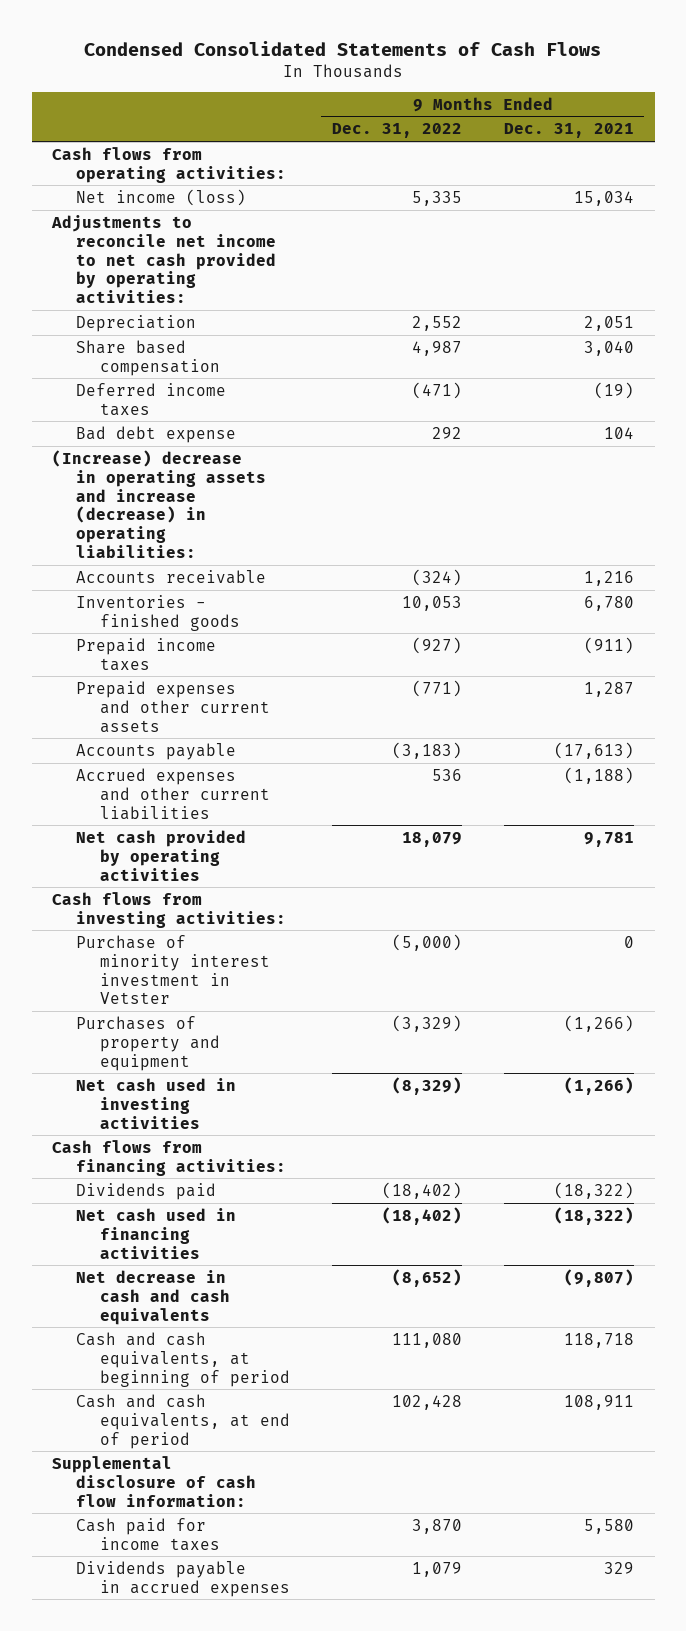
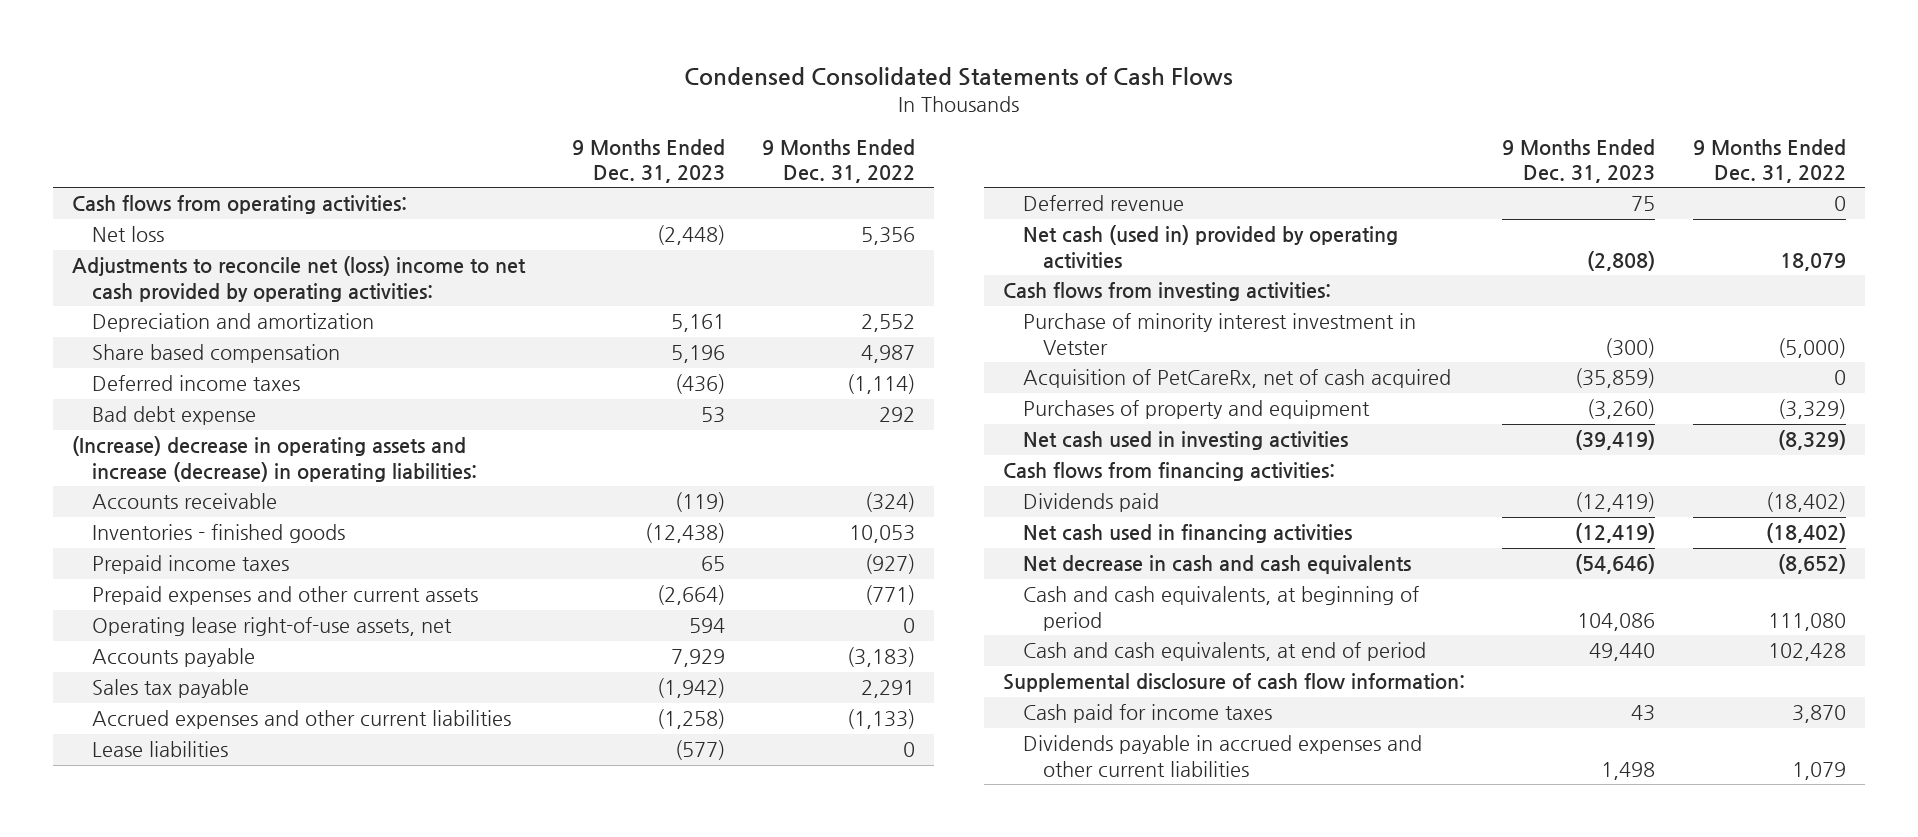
- | 9 Months Ended Dec. 31, 2022 | 9 Months Ended Dec. 31, 2021
+ | 9 Months Ended Dec. 31, 2023 | 9 Months Ended Dec. 31, 2022
- Net income (loss) | 5,335 | 15,034
- Adjustments to reconcile net income to net cash provided by operating activities:
- Depreciation | 2,552 | 2,051
+ Net loss | (2,448) | 5,356
+ Adjustments to reconcile net (loss) income to net cash provided by operating activities:
+ Depreciation and amortization | 5,161 | 2,552
- Deferred income taxes | (471) | (19)
+ Deferred income taxes | (436) | (1,114)
+ Operating lease right-of-use assets, net | 594 | 0
- Accrued expenses and other current liabilities | 536 | (1,188)
- Net cash provided by operating activities | 18,079 | 9,781
+ Sales tax payable | (1,942) | 2,291
+ Accrued expenses and other current liabilities | (1,258) | (1,133)
+ Lease liabilities | (577) | 0
+ Deferred revenue | 75 | 0
+ Net cash (used in) provided by operating activities | (2,808) | 18,079
+ Acquisition of PetCareRx, net of cash acquired | (35,859) | 0
- Dividends payable in accrued expenses | 1,079 | 329
+ Dividends payable in accrued expenses and other current liabilities | 1,498 | 1,079

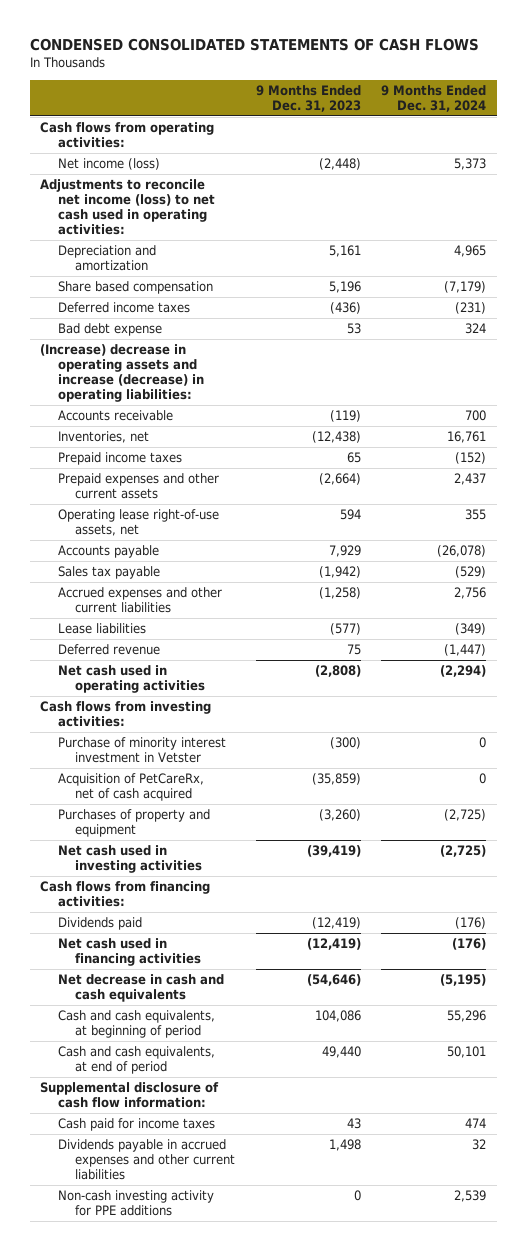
- Condensed Consolidated Statements of Cash Flows
+ CONDENSED CONSOLIDATED STATEMENTS OF CASH FLOWS
- | 9 Months Ended Dec. 31, 2023 | 9 Months Ended Dec. 31, 2022
+ | 9 Months Ended Dec. 31, 2023 | 9 Months Ended Dec. 31, 2024
- Net loss | (2,448) | 5,356
- Adjustments to reconcile net (loss) income to net cash provided by operating activities:
+ Net income (loss) | (2,448) | 5,373
+ Adjustments to reconcile net income (loss) to net cash used in operating activities:
- Inventories - finished goods | (12,438) | 10,053
+ Inventories, net | (12,438) | 16,761
- Net cash (used in) provided by operating activities | (2,808) | 18,079
+ Net cash used in operating activities | (2,808) | (2,294)
+ Non-cash investing activity for PPE additions | 0 | 2,539

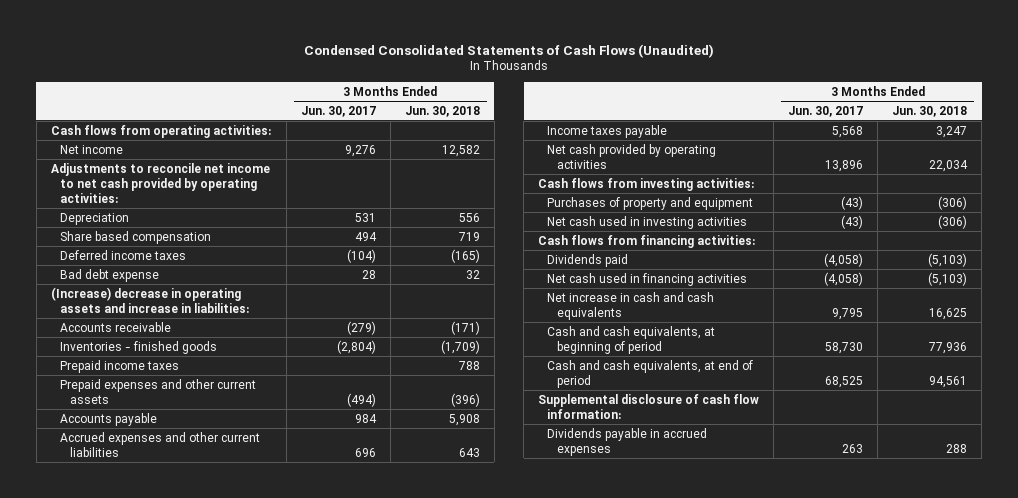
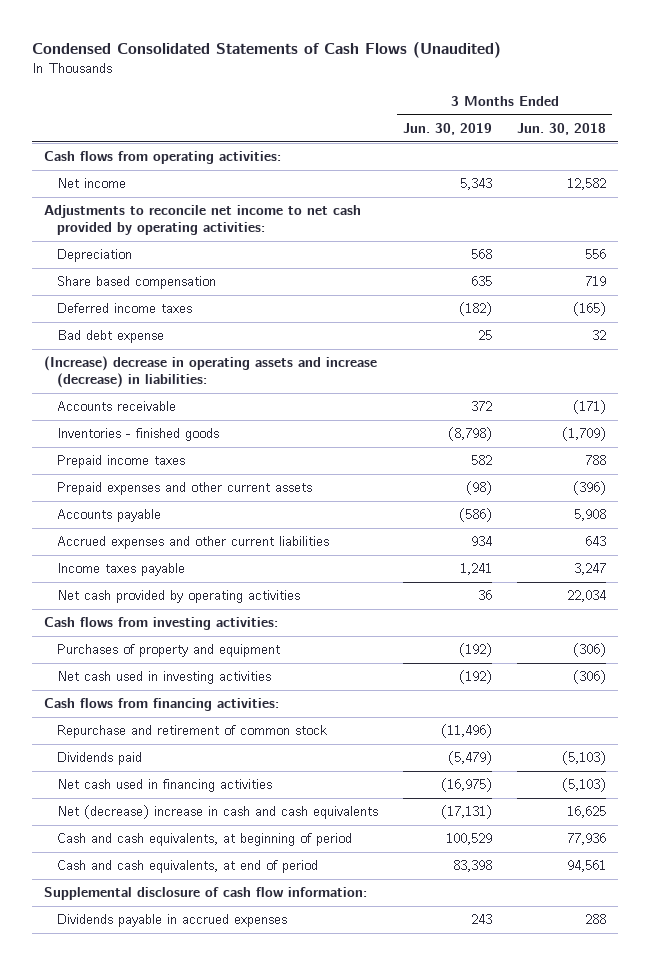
- | 3 Months Ended Jun. 30, 2017 | 3 Months Ended Jun. 30, 2018
+ | 3 Months Ended Jun. 30, 2019 | 3 Months Ended Jun. 30, 2018
- (Increase) decrease in operating assets and increase in liabilities:
+ (Increase) decrease in operating assets and increase (decrease) in liabilities:
+ Repurchase and retirement of common stock | (11,496) |
- Net increase in cash and cash equivalents | 9,795 | 16,625
+ Net (decrease) increase in cash and cash equivalents | (17,131) | 16,625

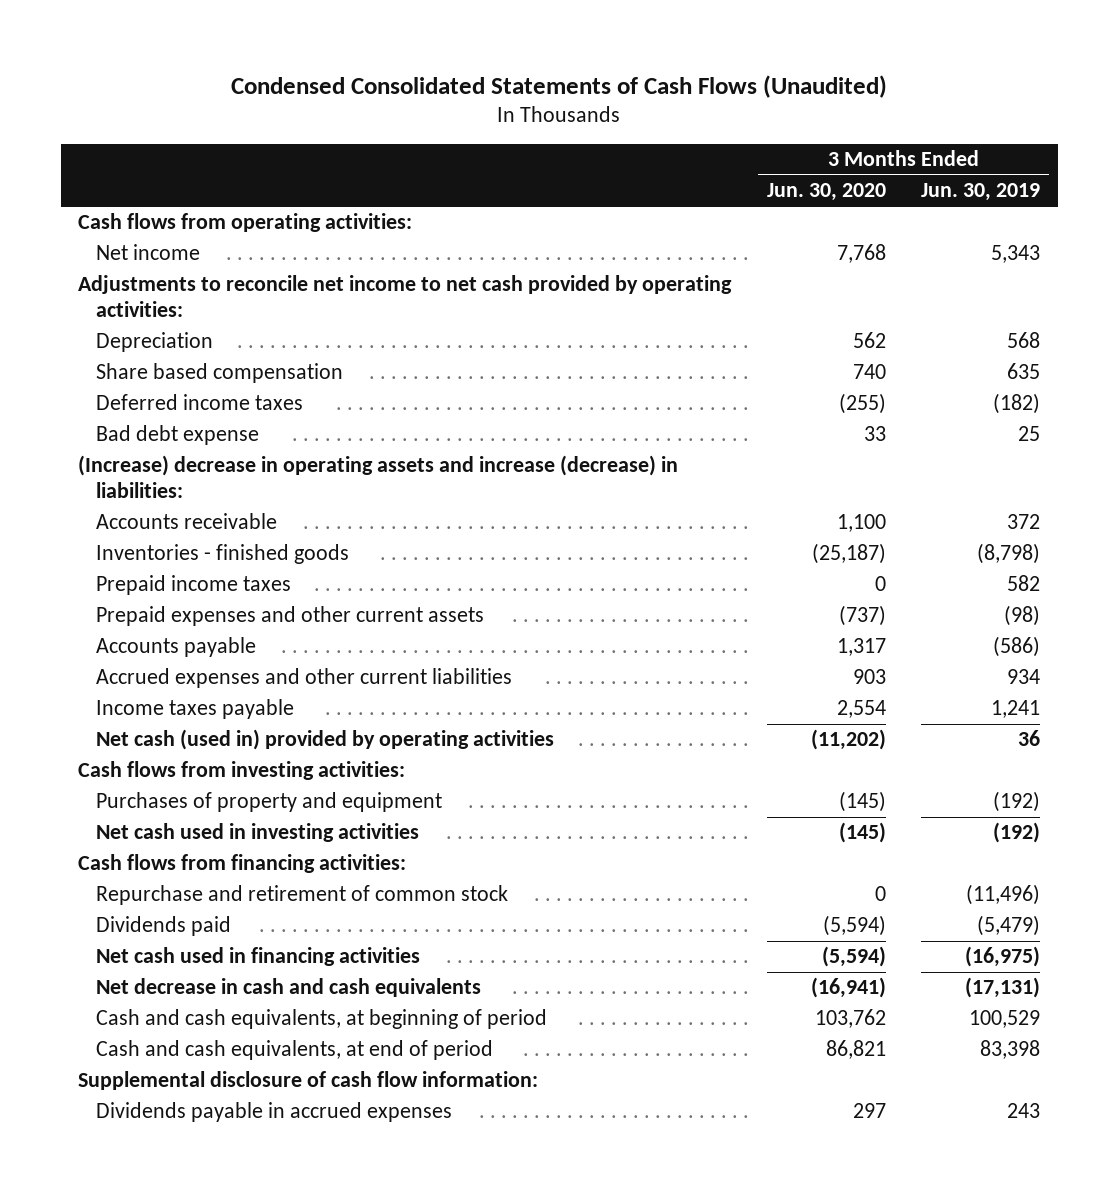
- | 3 Months Ended Jun. 30, 2019 | 3 Months Ended Jun. 30, 2018
+ | 3 Months Ended Jun. 30, 2020 | 3 Months Ended Jun. 30, 2019
- Net cash provided by operating activities | 36 | 22,034
+ Net cash (used in) provided by operating activities | (11,202) | 36
- Net (decrease) increase in cash and cash equivalents | (17,131) | 16,625
+ Net decrease in cash and cash equivalents | (16,941) | (17,131)

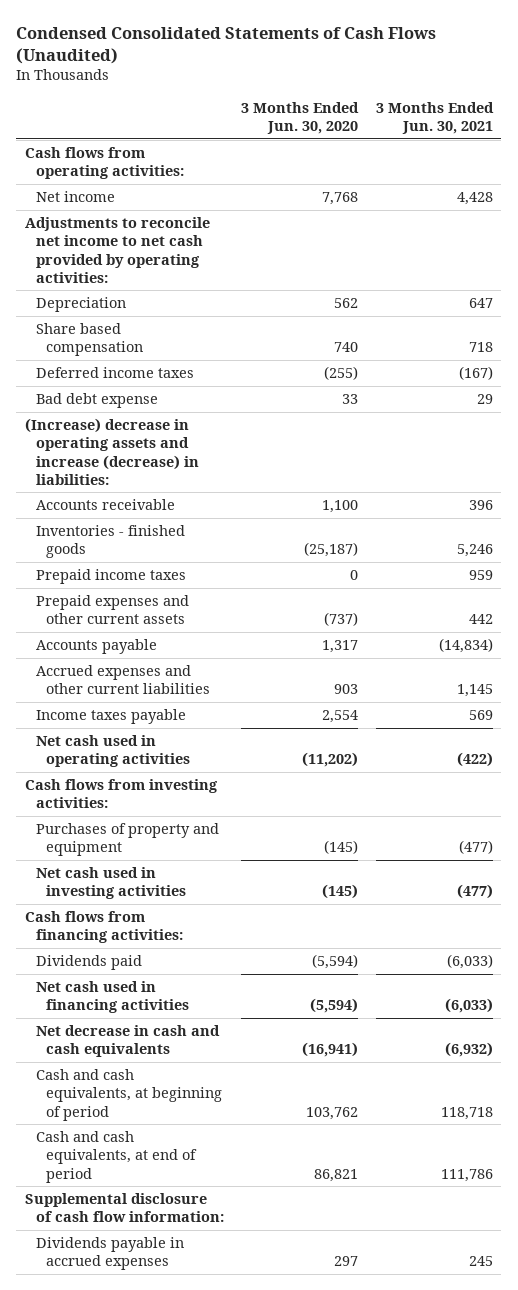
- | 3 Months Ended Jun. 30, 2020 | 3 Months Ended Jun. 30, 2019
+ | 3 Months Ended Jun. 30, 2020 | 3 Months Ended Jun. 30, 2021
- Net cash (used in) provided by operating activities | (11,202) | 36
+ Net cash used in operating activities | (11,202) | (422)
- Repurchase and retirement of common stock | 0 | (11,496)

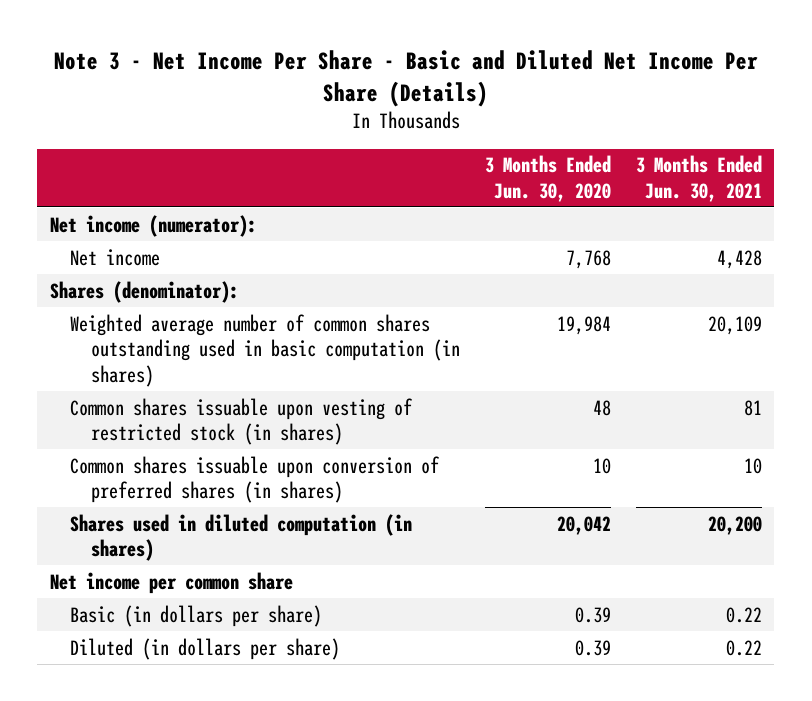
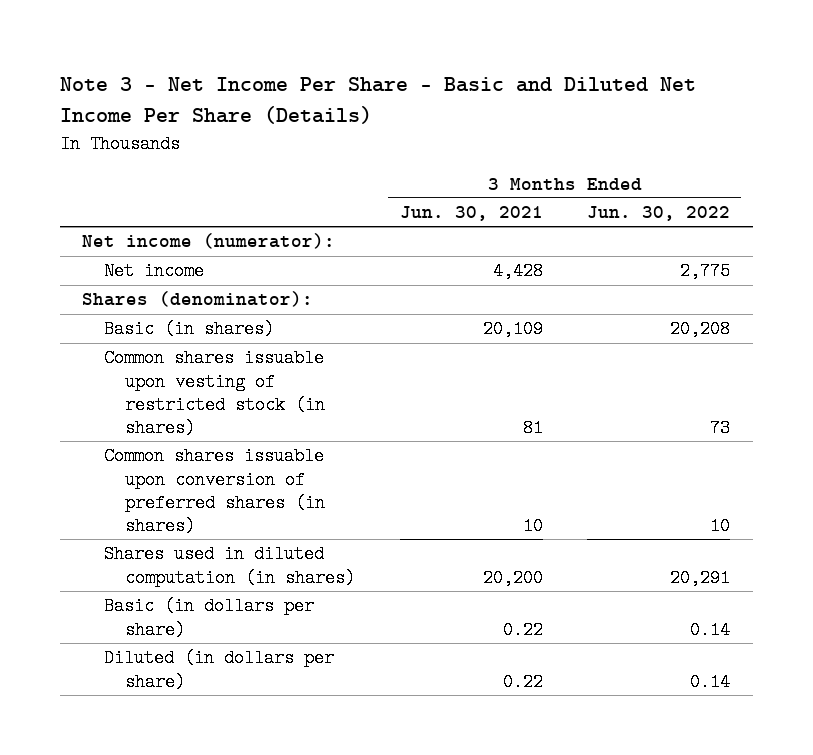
- | 3 Months Ended Jun. 30, 2020 | 3 Months Ended Jun. 30, 2021
+ | 3 Months Ended Jun. 30, 2021 | 3 Months Ended Jun. 30, 2022
- Weighted average number of common shares outstanding used in basic computation (in shares) | 19,984 | 20,109
+ Basic (in shares) | 20,109 | 20,208
- Net income per common share

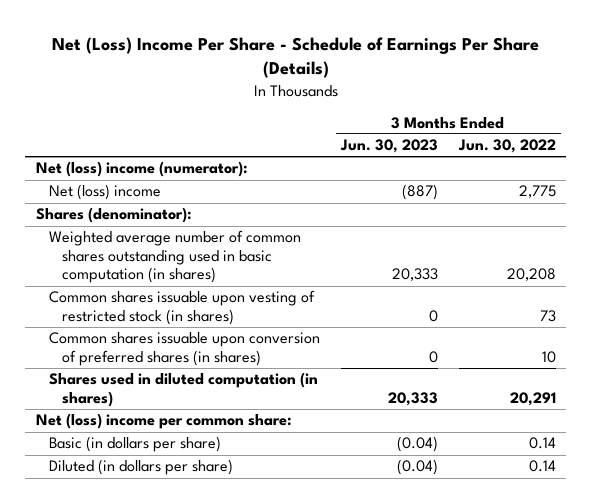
- Note 3 - Net Income Per Share - Basic and Diluted Net Income Per Share (Details)
+ Net (Loss) Income Per Share - Schedule of Earnings Per Share (Details)
- | 3 Months Ended Jun. 30, 2021 | 3 Months Ended Jun. 30, 2022
+ | 3 Months Ended Jun. 30, 2023 | 3 Months Ended Jun. 30, 2022
- Net income (numerator):
- Net income | 4,428 | 2,775
+ Net (loss) income (numerator):
+ Net (loss) income | (887) | 2,775
- Basic (in shares) | 20,109 | 20,208
+ Weighted average number of common shares outstanding used in basic computation (in shares) | 20,333 | 20,208
+ Net (loss) income per common share:

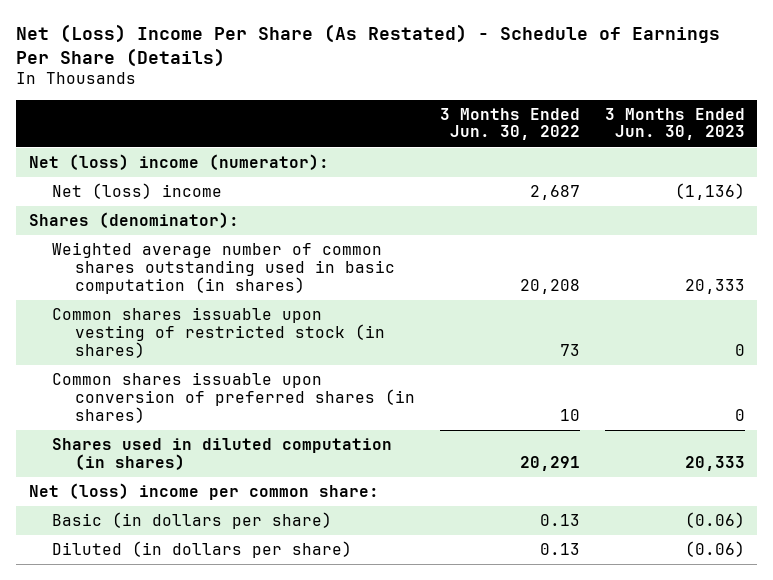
- Net (Loss) Income Per Share - Schedule of Earnings Per Share (Details)
+ Net (Loss) Income Per Share (As Restated) - Schedule of Earnings Per Share (Details)
- | 3 Months Ended Jun. 30, 2023 | 3 Months Ended Jun. 30, 2022
+ | 3 Months Ended Jun. 30, 2022 | 3 Months Ended Jun. 30, 2023
- Net (loss) income | (887) | 2,775
+ Net (loss) income | 2,687 | (1,136)
- Basic (in dollars per share) | (0.04) | 0.14
- Diluted (in dollars per share) | (0.04) | 0.14
+ Basic (in dollars per share) | 0.13 | (0.06)
+ Diluted (in dollars per share) | 0.13 | (0.06)

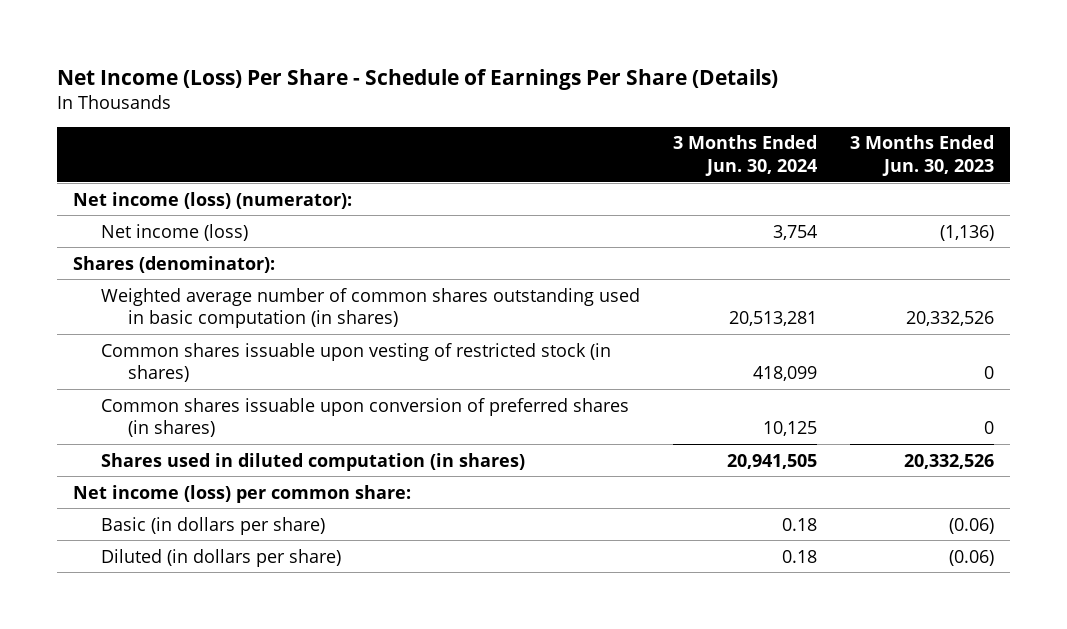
- Net (Loss) Income Per Share (As Restated) - Schedule of Earnings Per Share (Details)
+ Net Income (Loss) Per Share - Schedule of Earnings Per Share (Details)
- | 3 Months Ended Jun. 30, 2022 | 3 Months Ended Jun. 30, 2023
+ | 3 Months Ended Jun. 30, 2024 | 3 Months Ended Jun. 30, 2023
- Net (loss) income (numerator):
- Net (loss) income | 2,687 | (1,136)
+ Net income (loss) (numerator):
+ Net income (loss) | 3,754 | (1,136)
- Weighted average number of common shares outstanding used in basic computation (in shares) | 20,208 | 20,333
+ Weighted average number of common shares outstanding used in basic computation (in shares) | 20,513,281 | 20,332,526
- Shares used in diluted computation (in shares) | 20,291 | 20,333
- Net (loss) income per common share:
+ Shares used in diluted computation (in shares) | 20,941,505 | 20,332,526
+ Net income (loss) per common share:

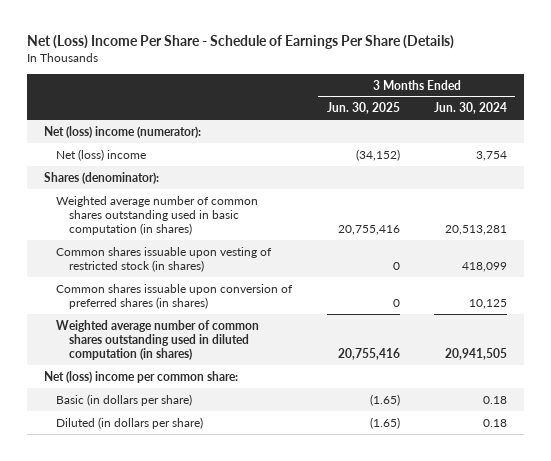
- Net Income (Loss) Per Share - Schedule of Earnings Per Share (Details)
+ Net (Loss) Income Per Share - Schedule of Earnings Per Share (Details)
- | 3 Months Ended Jun. 30, 2024 | 3 Months Ended Jun. 30, 2023
+ | 3 Months Ended Jun. 30, 2025 | 3 Months Ended Jun. 30, 2024
- Net income (loss) (numerator):
- Net income (loss) | 3,754 | (1,136)
+ Net (loss) income (numerator):
+ Net (loss) income | (34,152) | 3,754
- Shares used in diluted computation (in shares) | 20,941,505 | 20,332,526
- Net income (loss) per common share:
+ Weighted average number of common shares outstanding used in diluted computation (in shares) | 20,755,416 | 20,941,505
+ Net (loss) income per common share:

